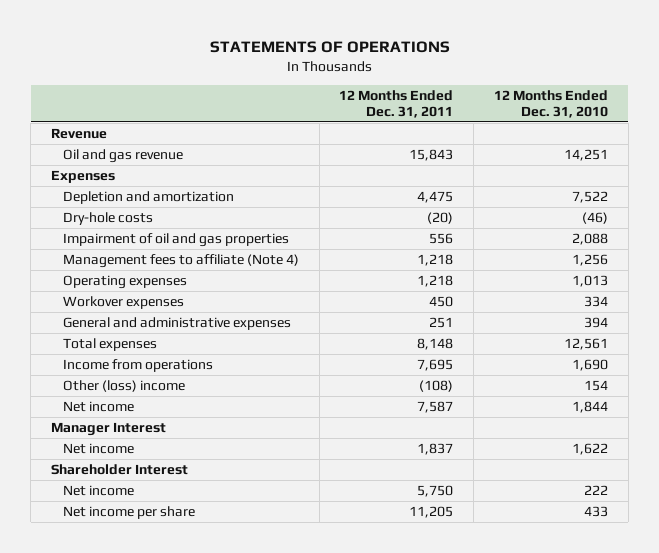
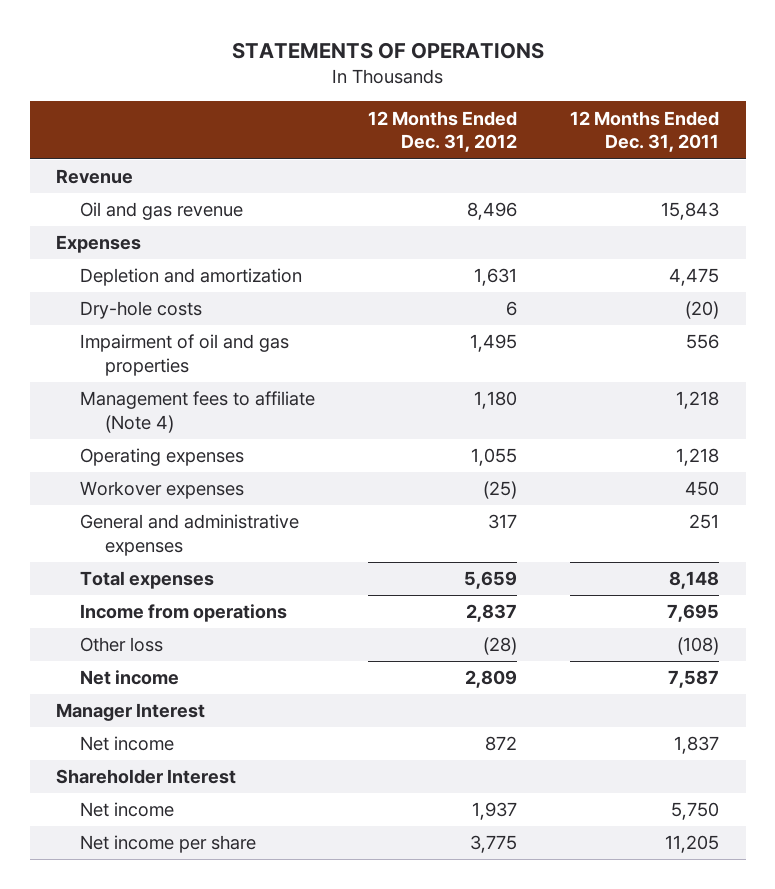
- | 12 Months Ended Dec. 31, 2011 | 12 Months Ended Dec. 31, 2010
+ | 12 Months Ended Dec. 31, 2012 | 12 Months Ended Dec. 31, 2011
- Other (loss) income | (108) | 154
+ Other loss | (28) | (108)

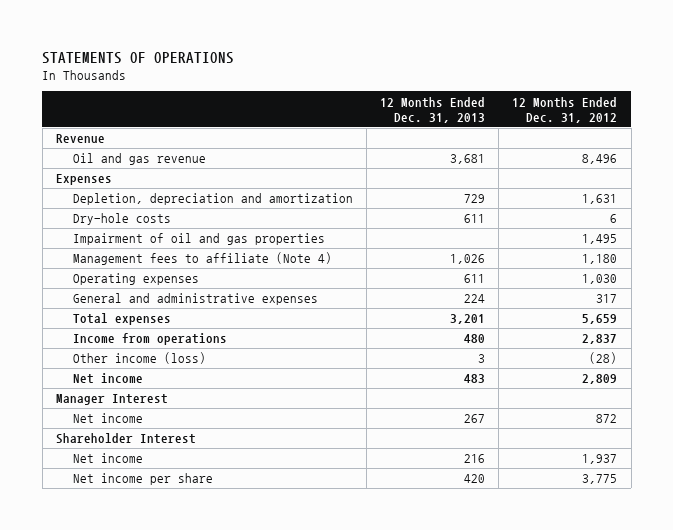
- | 12 Months Ended Dec. 31, 2012 | 12 Months Ended Dec. 31, 2011
+ | 12 Months Ended Dec. 31, 2013 | 12 Months Ended Dec. 31, 2012
- Depletion and amortization | 1,631 | 4,475
+ Depletion, depreciation and amortization | 729 | 1,631
- Operating expenses | 1,055 | 1,218
- Workover expenses | (25) | 450
+ Operating expenses | 611 | 1,030
- Other loss | (28) | (108)
+ Other income (loss) | 3 | (28)

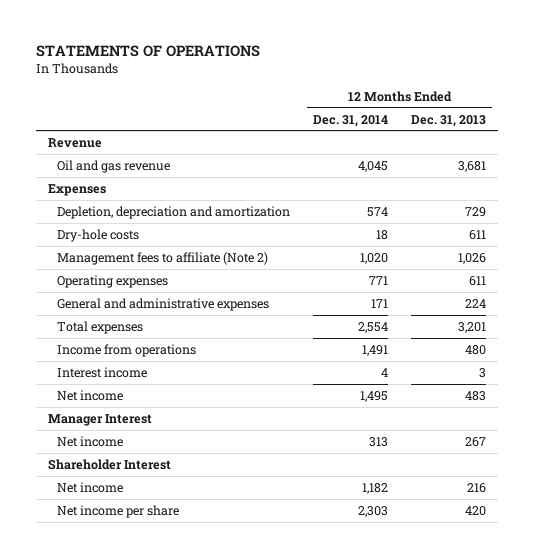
- | 12 Months Ended Dec. 31, 2013 | 12 Months Ended Dec. 31, 2012
+ | 12 Months Ended Dec. 31, 2014 | 12 Months Ended Dec. 31, 2013
- Impairment of oil and gas properties | | 1,495
- Management fees to affiliate (Note 4) | 1,026 | 1,180
+ Management fees to affiliate (Note 2) | 1,020 | 1,026
- Other income (loss) | 3 | (28)
+ Interest income | 4 | 3

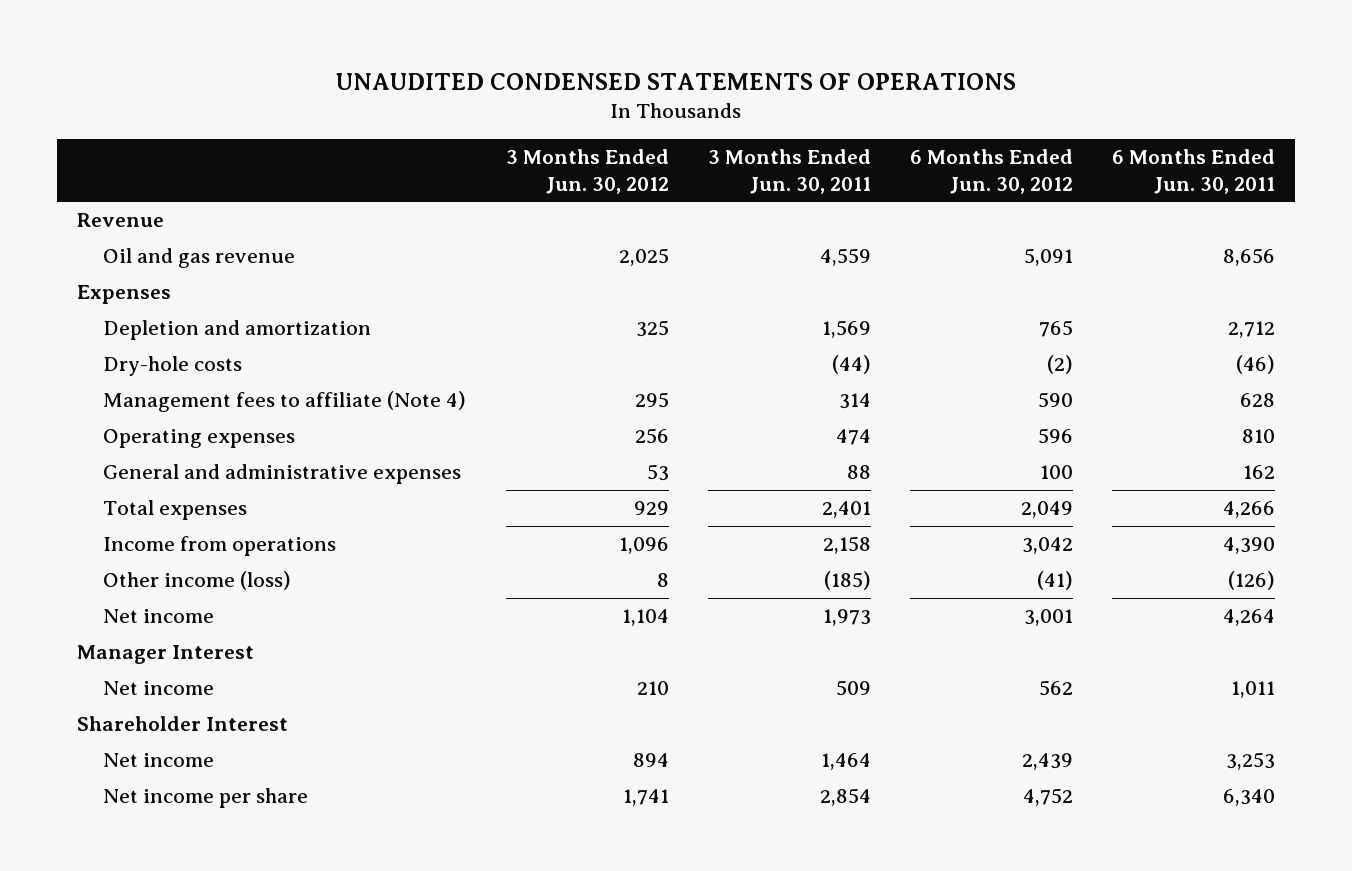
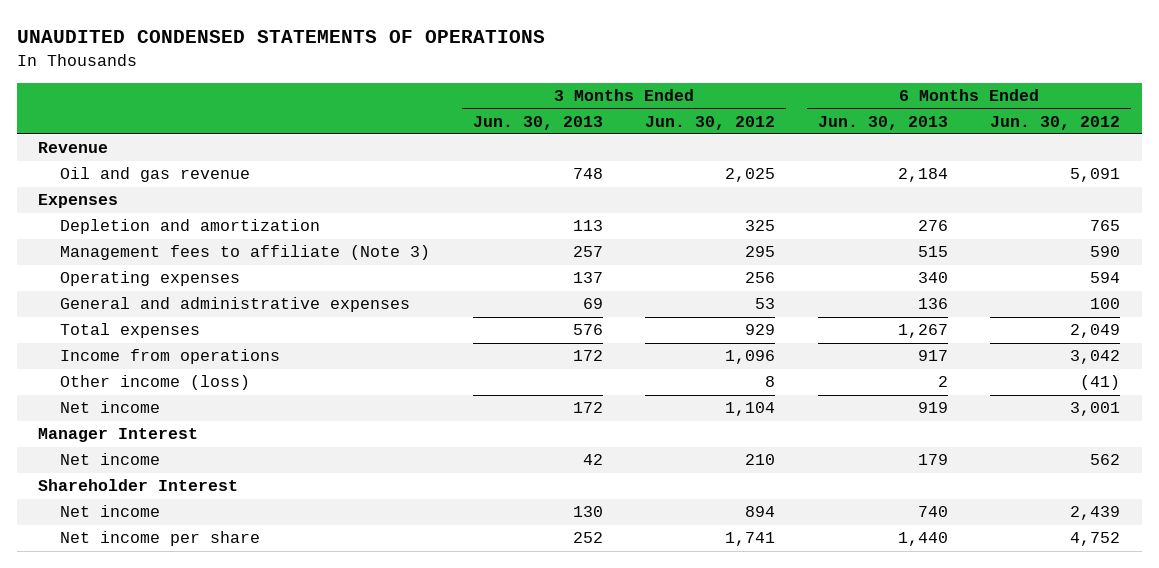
- | 3 Months Ended Jun. 30, 2012 | 3 Months Ended Jun. 30, 2011 | 6 Months Ended Jun. 30, 2012 | 6 Months Ended Jun. 30, 2011
+ | 3 Months Ended Jun. 30, 2013 | 3 Months Ended Jun. 30, 2012 | 6 Months Ended Jun. 30, 2013 | 6 Months Ended Jun. 30, 2012
- Dry-hole costs | | (44) | (2) | (46)
- Management fees to affiliate (Note 4) | 295 | 314 | 590 | 628
- Operating expenses | 256 | 474 | 596 | 810
+ Management fees to affiliate (Note 3) | 257 | 295 | 515 | 590
+ Operating expenses | 137 | 256 | 340 | 594

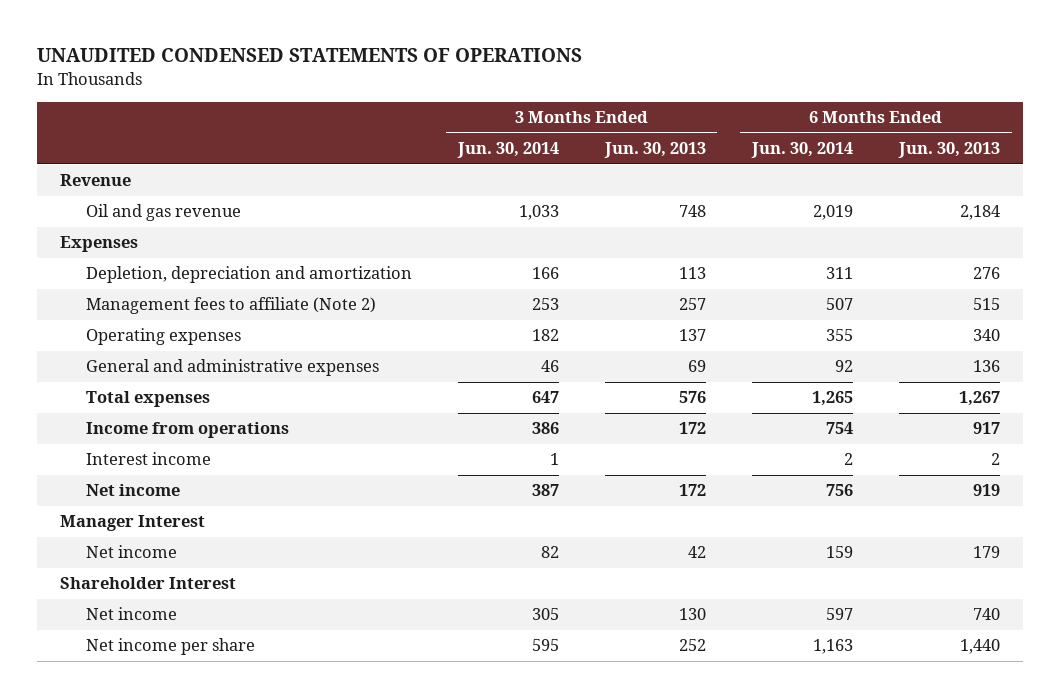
- | 3 Months Ended Jun. 30, 2013 | 3 Months Ended Jun. 30, 2012 | 6 Months Ended Jun. 30, 2013 | 6 Months Ended Jun. 30, 2012
+ | 3 Months Ended Jun. 30, 2014 | 3 Months Ended Jun. 30, 2013 | 6 Months Ended Jun. 30, 2014 | 6 Months Ended Jun. 30, 2013
- Depletion and amortization | 113 | 325 | 276 | 765
- Management fees to affiliate (Note 3) | 257 | 295 | 515 | 590
+ Depletion, depreciation and amortization | 166 | 113 | 311 | 276
+ Management fees to affiliate (Note 2) | 253 | 257 | 507 | 515
- Other income (loss) | | 8 | 2 | (41)
+ Interest income | 1 | | 2 | 2

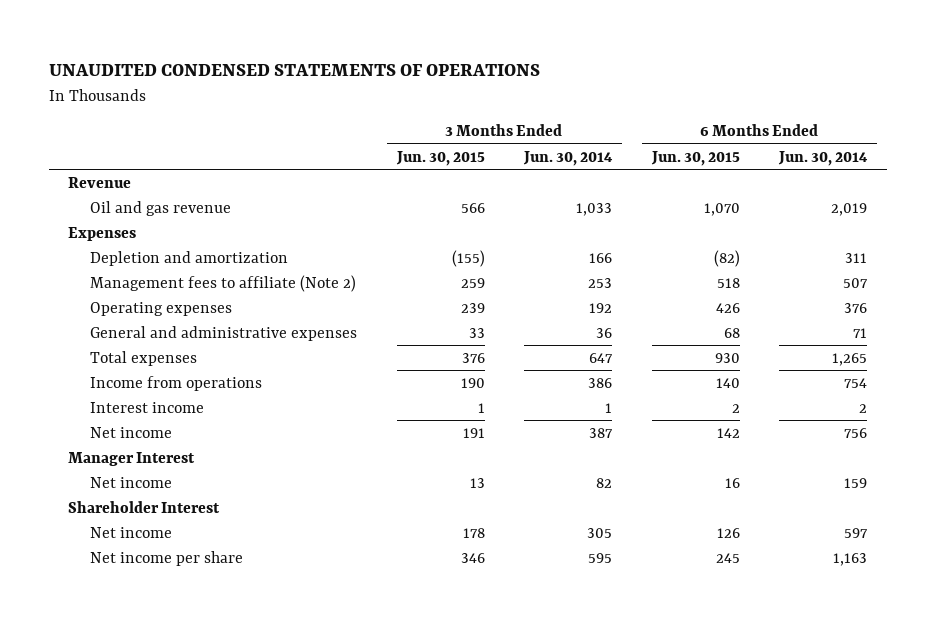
- | 3 Months Ended Jun. 30, 2014 | 3 Months Ended Jun. 30, 2013 | 6 Months Ended Jun. 30, 2014 | 6 Months Ended Jun. 30, 2013
+ | 3 Months Ended Jun. 30, 2015 | 3 Months Ended Jun. 30, 2014 | 6 Months Ended Jun. 30, 2015 | 6 Months Ended Jun. 30, 2014
- Depletion, depreciation and amortization | 166 | 113 | 311 | 276
+ Depletion and amortization | (155) | 166 | (82) | 311
- Operating expenses | 182 | 137 | 355 | 340
- General and administrative expenses | 46 | 69 | 92 | 136
+ Operating expenses | 239 | 192 | 426 | 376
+ General and administrative expenses | 33 | 36 | 68 | 71

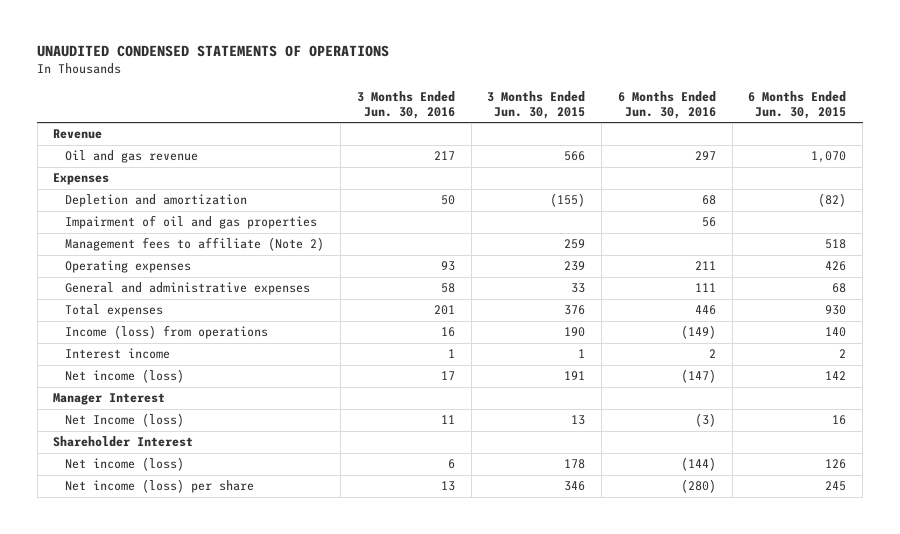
- | 3 Months Ended Jun. 30, 2015 | 3 Months Ended Jun. 30, 2014 | 6 Months Ended Jun. 30, 2015 | 6 Months Ended Jun. 30, 2014
+ | 3 Months Ended Jun. 30, 2016 | 3 Months Ended Jun. 30, 2015 | 6 Months Ended Jun. 30, 2016 | 6 Months Ended Jun. 30, 2015
+ Impairment of oil and gas properties | | | 56 |
- Income from operations | 190 | 386 | 140 | 754
+ Income (loss) from operations | 16 | 190 | (149) | 140
- Net income | 191 | 387 | 142 | 756
+ Net income (loss) | 17 | 191 | (147) | 142
- Net income | 13 | 82 | 16 | 159
+ Net Income (loss) | 11 | 13 | (3) | 16
- Net income | 178 | 305 | 126 | 597
- Net income per share | 346 | 595 | 245 | 1,163
+ Net income (loss) | 6 | 178 | (144) | 126
+ Net income (loss) per share | 13 | 346 | (280) | 245

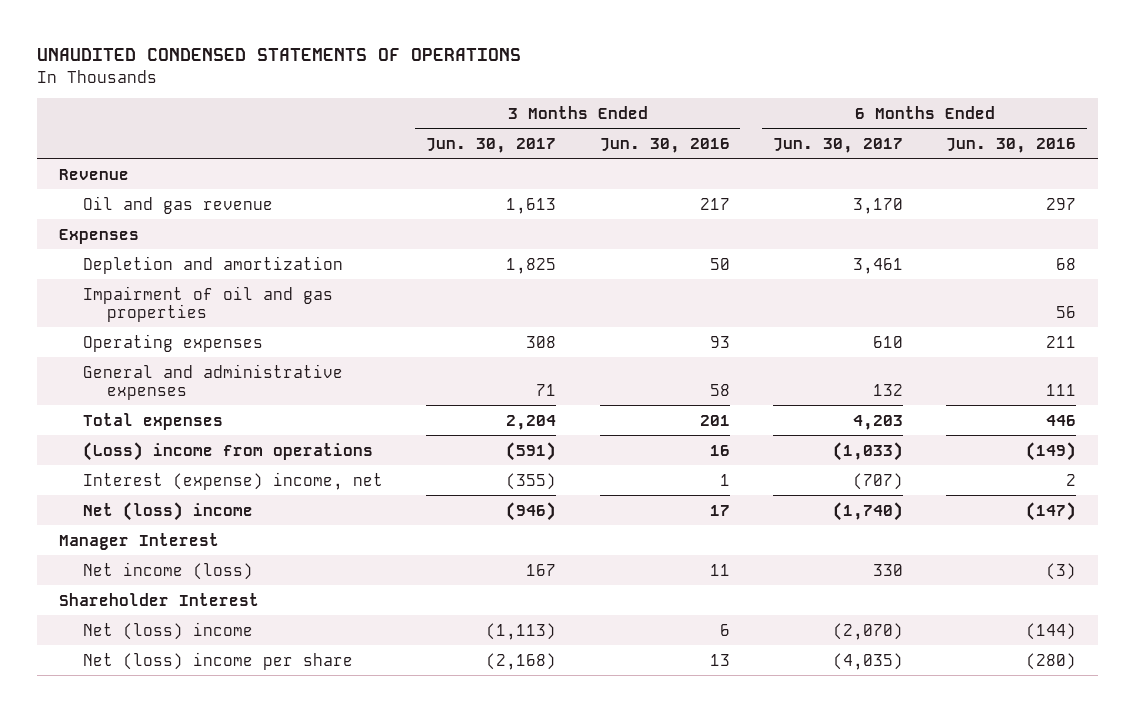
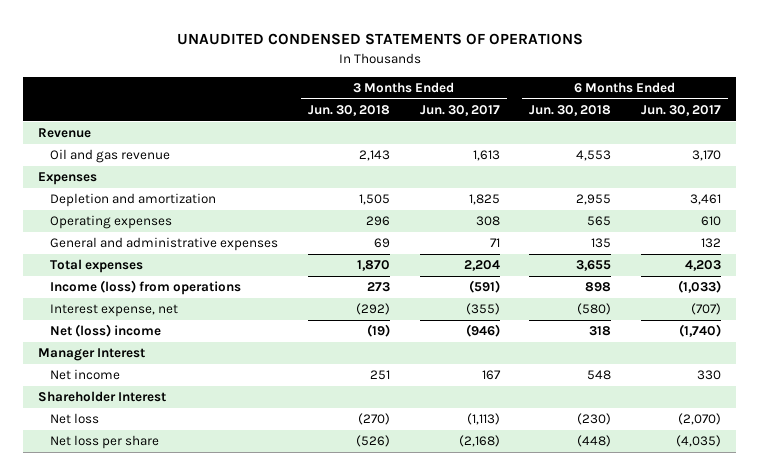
- | 3 Months Ended Jun. 30, 2017 | 3 Months Ended Jun. 30, 2016 | 6 Months Ended Jun. 30, 2017 | 6 Months Ended Jun. 30, 2016
+ | 3 Months Ended Jun. 30, 2018 | 3 Months Ended Jun. 30, 2017 | 6 Months Ended Jun. 30, 2018 | 6 Months Ended Jun. 30, 2017
- Impairment of oil and gas properties | | | | 56
- (Loss) income from operations | (591) | 16 | (1,033) | (149)
- Interest (expense) income, net | (355) | 1 | (707) | 2
+ Income (loss) from operations | 273 | (591) | 898 | (1,033)
+ Interest expense, net | (292) | (355) | (580) | (707)
- Net income (loss) | 167 | 11 | 330 | (3)
+ Net income | 251 | 167 | 548 | 330
- Net (loss) income | (1,113) | 6 | (2,070) | (144)
- Net (loss) income per share | (2,168) | 13 | (4,035) | (280)
+ Net loss | (270) | (1,113) | (230) | (2,070)
+ Net loss per share | (526) | (2,168) | (448) | (4,035)

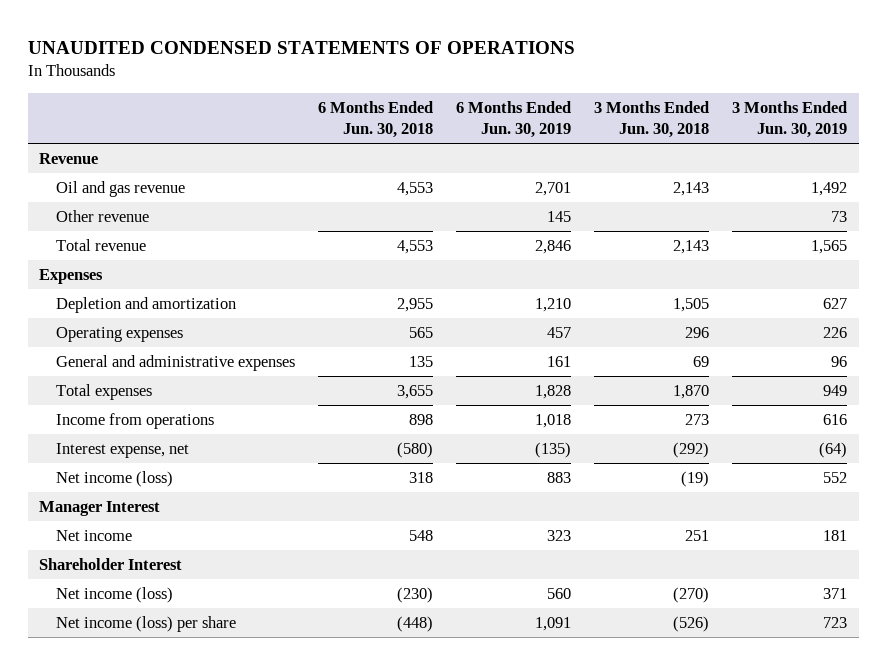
- | 3 Months Ended Jun. 30, 2018 | 3 Months Ended Jun. 30, 2017 | 6 Months Ended Jun. 30, 2018 | 6 Months Ended Jun. 30, 2017
+ | 6 Months Ended Jun. 30, 2018 | 6 Months Ended Jun. 30, 2019 | 3 Months Ended Jun. 30, 2018 | 3 Months Ended Jun. 30, 2019
+ Other revenue | | 145 | | 73
+ Total revenue | 4,553 | 2,846 | 2,143 | 1,565
- Income (loss) from operations | 273 | (591) | 898 | (1,033)
+ Income from operations | 898 | 1,018 | 273 | 616
- Net (loss) income | (19) | (946) | 318 | (1,740)
+ Net income (loss) | 318 | 883 | (19) | 552
- Net loss | (270) | (1,113) | (230) | (2,070)
- Net loss per share | (526) | (2,168) | (448) | (4,035)
+ Net income (loss) | (230) | 560 | (270) | 371
+ Net income (loss) per share | (448) | 1,091 | (526) | 723

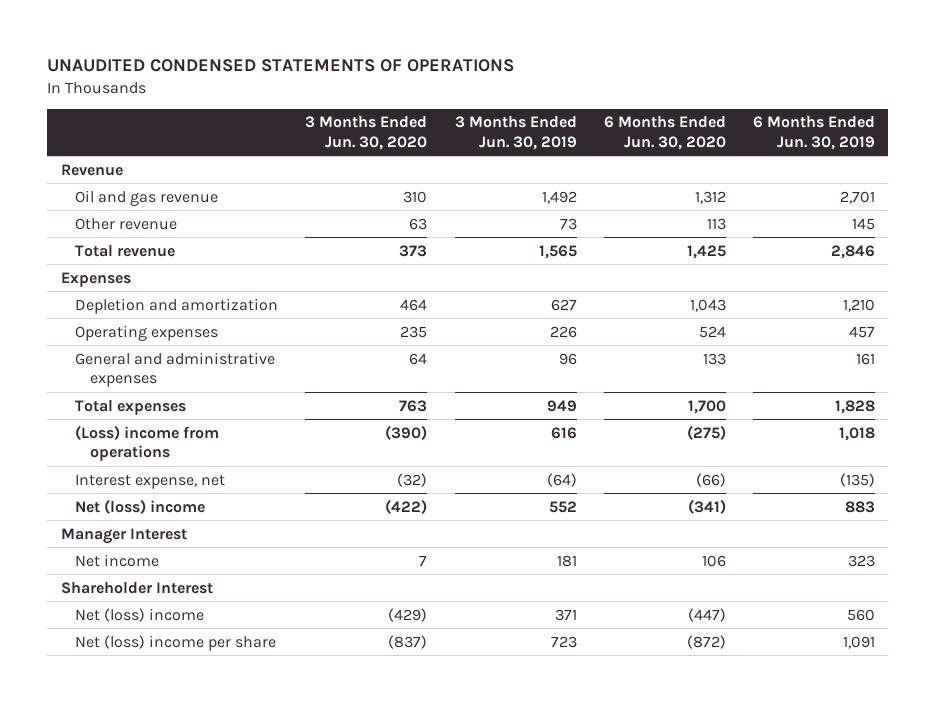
- | 6 Months Ended Jun. 30, 2018 | 6 Months Ended Jun. 30, 2019 | 3 Months Ended Jun. 30, 2018 | 3 Months Ended Jun. 30, 2019
+ | 3 Months Ended Jun. 30, 2020 | 3 Months Ended Jun. 30, 2019 | 6 Months Ended Jun. 30, 2020 | 6 Months Ended Jun. 30, 2019
- Income from operations | 898 | 1,018 | 273 | 616
+ (Loss) income from operations | (390) | 616 | (275) | 1,018
- Net income (loss) | 318 | 883 | (19) | 552
+ Net (loss) income | (422) | 552 | (341) | 883
- Net income (loss) | (230) | 560 | (270) | 371
- Net income (loss) per share | (448) | 1,091 | (526) | 723
+ Net (loss) income | (429) | 371 | (447) | 560
+ Net (loss) income per share | (837) | 723 | (872) | 1,091

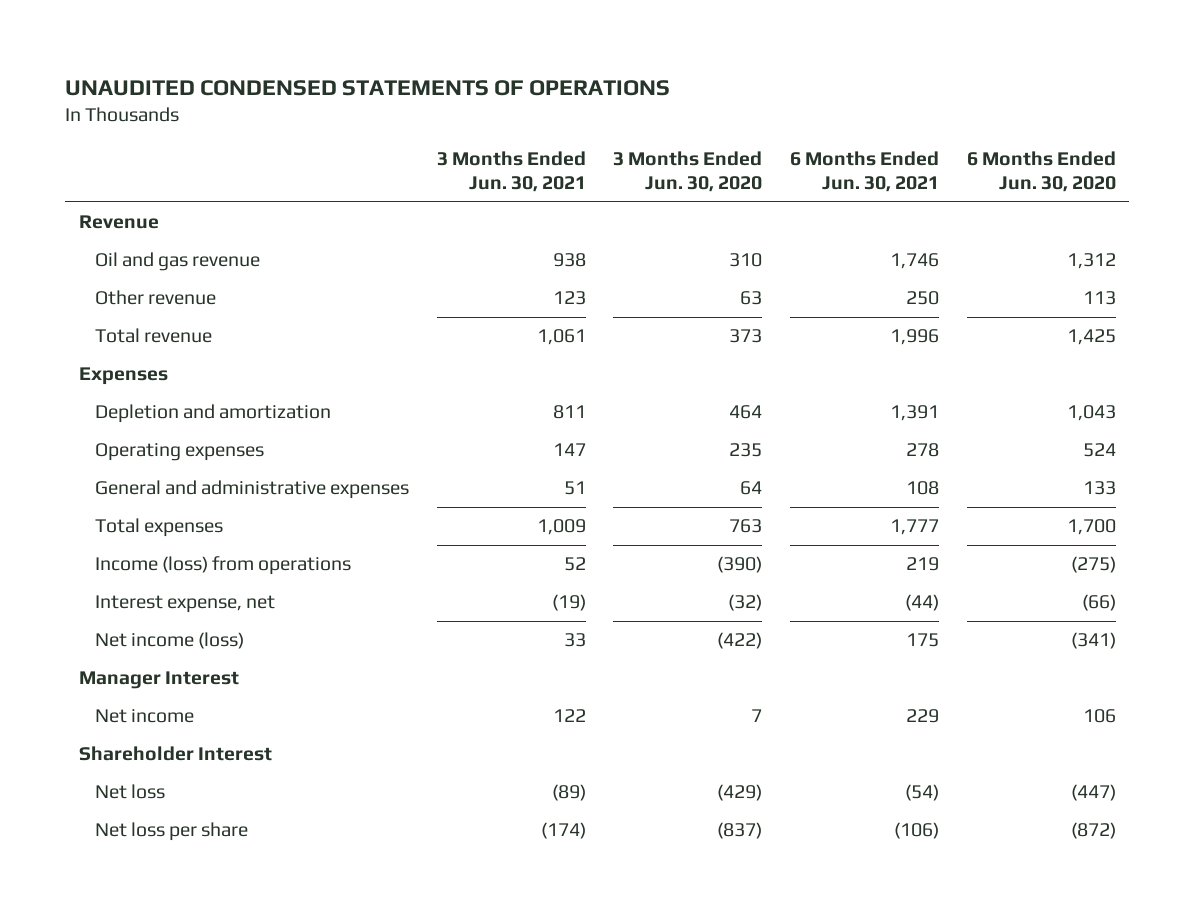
- | 3 Months Ended Jun. 30, 2020 | 3 Months Ended Jun. 30, 2019 | 6 Months Ended Jun. 30, 2020 | 6 Months Ended Jun. 30, 2019
+ | 3 Months Ended Jun. 30, 2021 | 3 Months Ended Jun. 30, 2020 | 6 Months Ended Jun. 30, 2021 | 6 Months Ended Jun. 30, 2020
- (Loss) income from operations | (390) | 616 | (275) | 1,018
+ Income (loss) from operations | 52 | (390) | 219 | (275)
- Net (loss) income | (422) | 552 | (341) | 883
+ Net income (loss) | 33 | (422) | 175 | (341)
- Net (loss) income | (429) | 371 | (447) | 560
- Net (loss) income per share | (837) | 723 | (872) | 1,091
+ Net loss | (89) | (429) | (54) | (447)
+ Net loss per share | (174) | (837) | (106) | (872)

